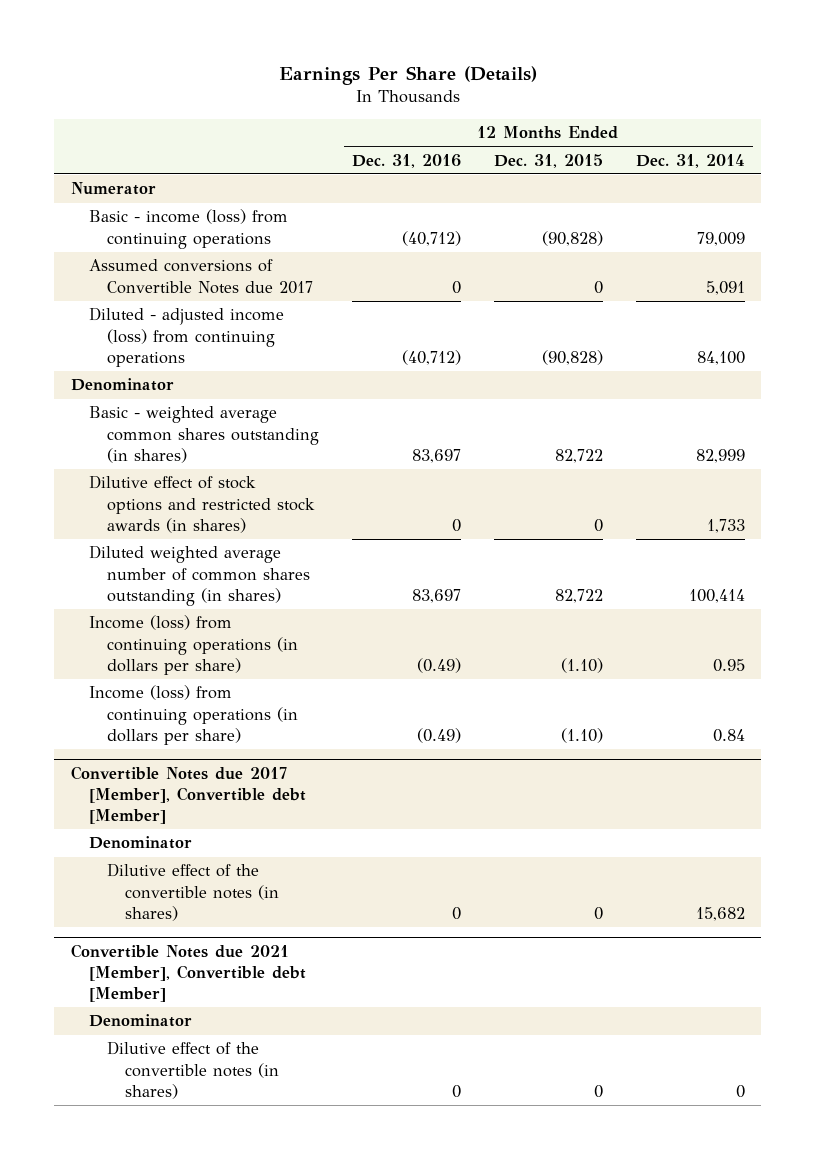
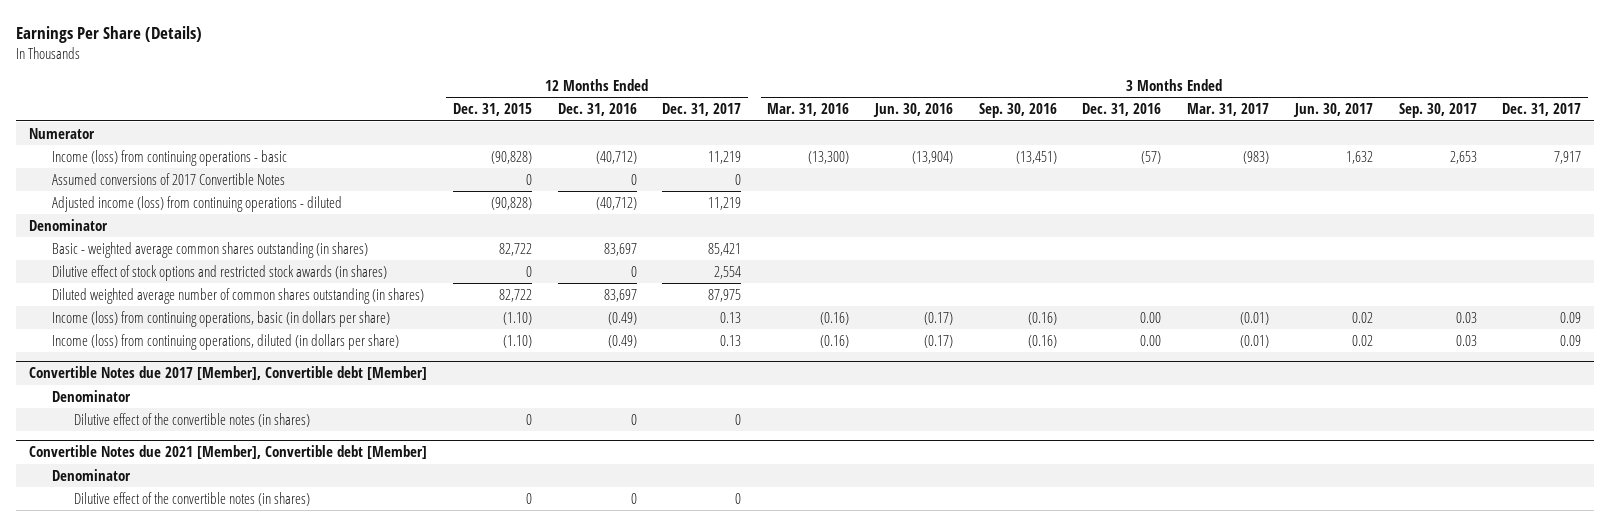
- | 12 Months Ended Dec. 31, 2016 | 12 Months Ended Dec. 31, 2015 | 12 Months Ended Dec. 31, 2014
+ | 12 Months Ended Dec. 31, 2015 | 12 Months Ended Dec. 31, 2016 | 12 Months Ended Dec. 31, 2017 | 3 Months Ended Mar. 31, 2016 | 3 Months Ended Jun. 30, 2016 | 3 Months Ended Sep. 30, 2016 | 3 Months Ended Dec. 31, 2016 | 3 Months Ended Mar. 31, 2017 | 3 Months Ended Jun. 30, 2017 | 3 Months Ended Sep. 30, 2017 | 3 Months Ended Dec. 31, 2017
- Basic - income (loss) from continuing operations | (40,712) | (90,828) | 79,009
- Assumed conversions of Convertible Notes due 2017 | 0 | 0 | 5,091
- Diluted - adjusted income (loss) from continuing operations | (40,712) | (90,828) | 84,100
+ Income (loss) from continuing operations - basic | (90,828) | (40,712) | 11,219 | (13,300) | (13,904) | (13,451) | (57) | (983) | 1,632 | 2,653 | 7,917
+ Assumed conversions of 2017 Convertible Notes | 0 | 0 | 0 | | | | | | | |
+ Adjusted income (loss) from continuing operations - diluted | (90,828) | (40,712) | 11,219 | | | | | | | |
- Income (loss) from continuing operations (in dollars per share) | (0.49) | (1.10) | 0.95
- Income (loss) from continuing operations (in dollars per share) | (0.49) | (1.10) | 0.84
+ Income (loss) from continuing operations, basic (in dollars per share) | (1.10) | (0.49) | 0.13 | (0.16) | (0.17) | (0.16) | 0.00 | (0.01) | 0.02 | 0.03 | 0.09
+ Income (loss) from continuing operations, diluted (in dollars per share) | (1.10) | (0.49) | 0.13 | (0.16) | (0.17) | (0.16) | 0.00 | (0.01) | 0.02 | 0.03 | 0.09

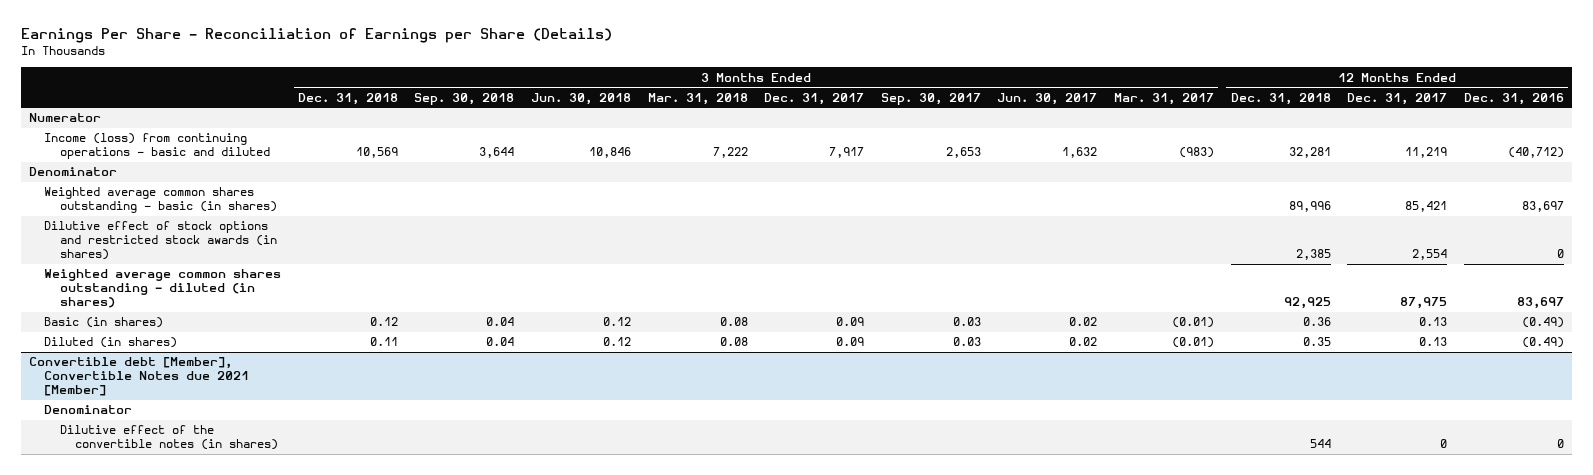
- Earnings Per Share (Details)
+ Earnings Per Share - Reconciliation of Earnings per Share (Details)
- | 12 Months Ended Dec. 31, 2015 | 12 Months Ended Dec. 31, 2016 | 12 Months Ended Dec. 31, 2017 | 3 Months Ended Mar. 31, 2016 | 3 Months Ended Jun. 30, 2016 | 3 Months Ended Sep. 30, 2016 | 3 Months Ended Dec. 31, 2016 | 3 Months Ended Mar. 31, 2017 | 3 Months Ended Jun. 30, 2017 | 3 Months Ended Sep. 30, 2017 | 3 Months Ended Dec. 31, 2017
+ | 3 Months Ended Dec. 31, 2018 | 3 Months Ended Sep. 30, 2018 | 3 Months Ended Jun. 30, 2018 | 3 Months Ended Mar. 31, 2018 | 3 Months Ended Dec. 31, 2017 | 3 Months Ended Sep. 30, 2017 | 3 Months Ended Jun. 30, 2017 | 3 Months Ended Mar. 31, 2017 | 12 Months Ended Dec. 31, 2018 | 12 Months Ended Dec. 31, 2017 | 12 Months Ended Dec. 31, 2016
- Income (loss) from continuing operations - basic | (90,828) | (40,712) | 11,219 | (13,300) | (13,904) | (13,451) | (57) | (983) | 1,632 | 2,653 | 7,917
- Assumed conversions of 2017 Convertible Notes | 0 | 0 | 0 | | | | | | | |
- Adjusted income (loss) from continuing operations - diluted | (90,828) | (40,712) | 11,219 | | | | | | | |
+ Income (loss) from continuing operations - basic and diluted | 10,569 | 3,644 | 10,846 | 7,222 | 7,917 | 2,653 | 1,632 | (983) | 32,281 | 11,219 | (40,712)
- Basic - weighted average common shares outstanding (in shares) | 82,722 | 83,697 | 85,421 | | | | | | | |
+ Weighted average common shares outstanding - basic (in shares) | | | | | | | | | 89,996 | 85,421 | 83,697
- Diluted weighted average number of common shares outstanding (in shares) | 82,722 | 83,697 | 87,975 | | | | | | | |
- Income (loss) from continuing operations, basic (in dollars per share) | (1.10) | (0.49) | 0.13 | (0.16) | (0.17) | (0.16) | 0.00 | (0.01) | 0.02 | 0.03 | 0.09
- Income (loss) from continuing operations, diluted (in dollars per share) | (1.10) | (0.49) | 0.13 | (0.16) | (0.17) | (0.16) | 0.00 | (0.01) | 0.02 | 0.03 | 0.09
- Convertible Notes due 2017 [Member], Convertible debt [Member]
- Denominator
- Dilutive effect of the convertible notes (in shares) | 0 | 0 | 0 | | | | | | | |
- Convertible Notes due 2021 [Member], Convertible debt [Member]
+ Weighted average common shares outstanding - diluted (in shares) | | | | | | | | | 92,925 | 87,975 | 83,697
+ Basic (in shares) | 0.12 | 0.04 | 0.12 | 0.08 | 0.09 | 0.03 | 0.02 | (0.01) | 0.36 | 0.13 | (0.49)
+ Diluted (in shares) | 0.11 | 0.04 | 0.12 | 0.08 | 0.09 | 0.03 | 0.02 | (0.01) | 0.35 | 0.13 | (0.49)
+ Convertible debt [Member], Convertible Notes due 2021 [Member]

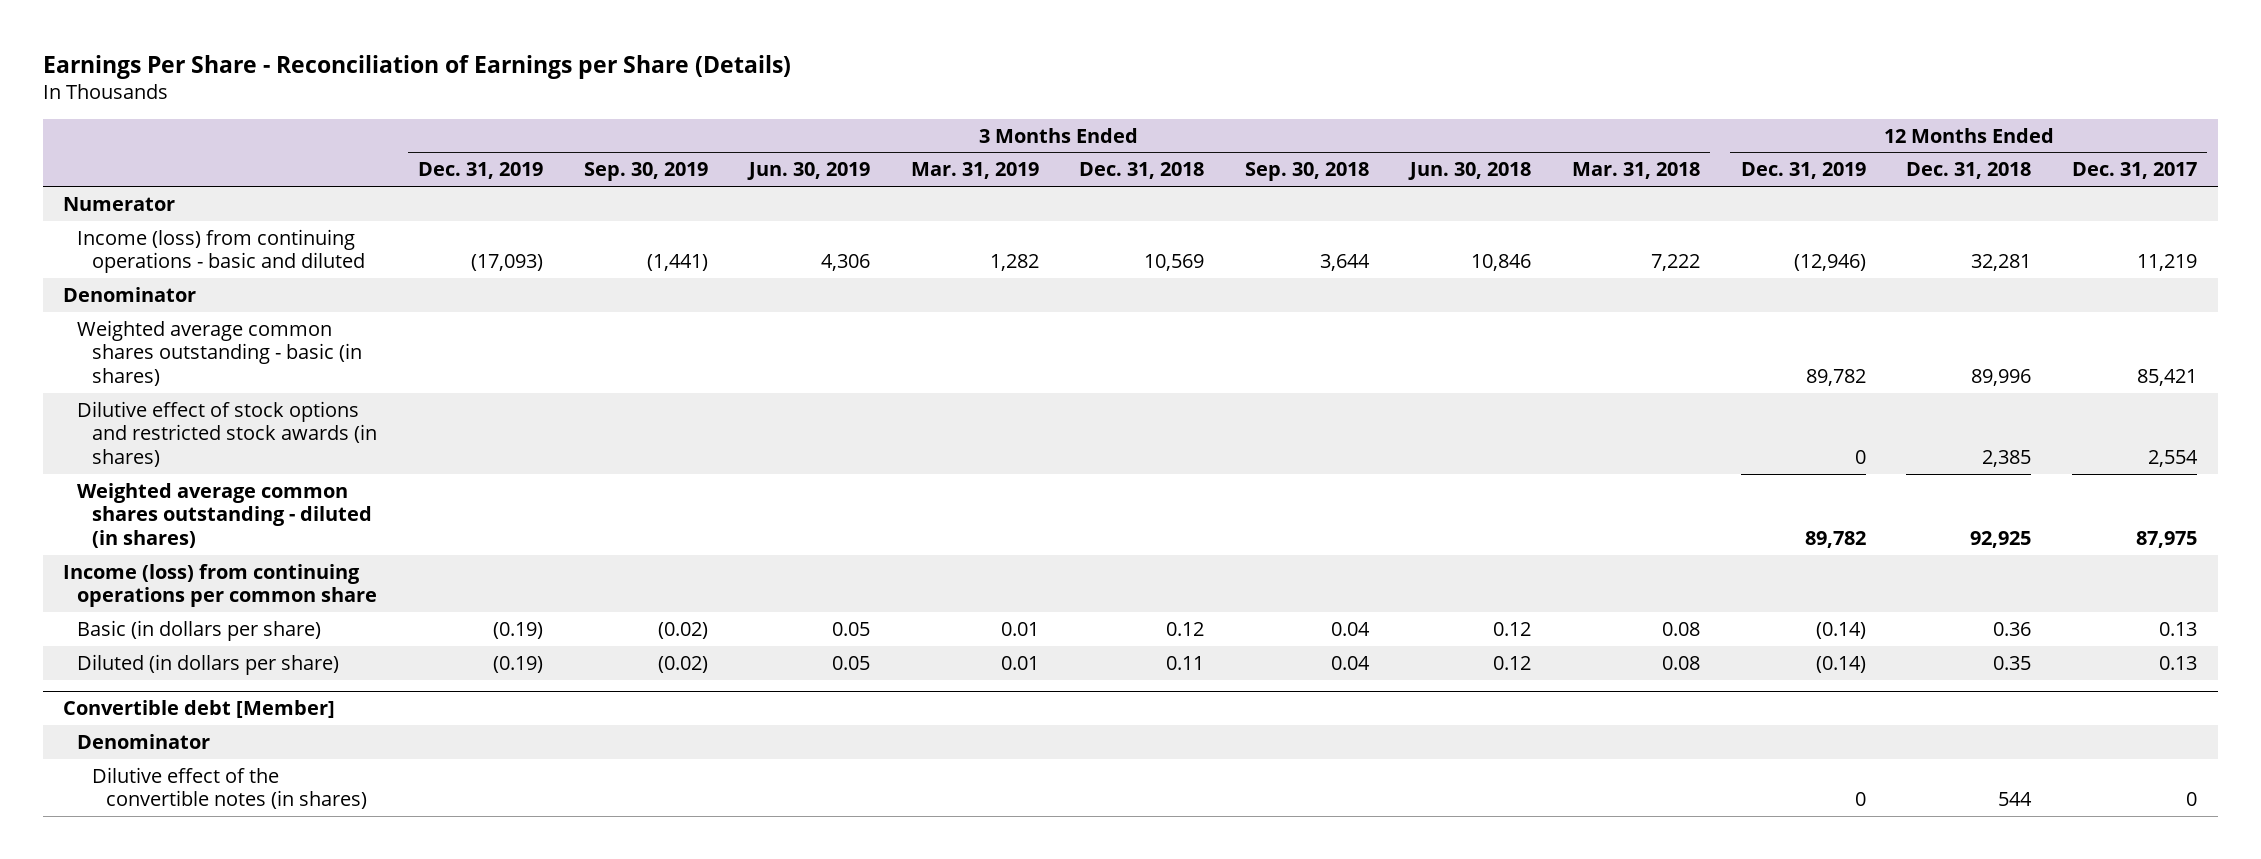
- | 3 Months Ended Dec. 31, 2018 | 3 Months Ended Sep. 30, 2018 | 3 Months Ended Jun. 30, 2018 | 3 Months Ended Mar. 31, 2018 | 3 Months Ended Dec. 31, 2017 | 3 Months Ended Sep. 30, 2017 | 3 Months Ended Jun. 30, 2017 | 3 Months Ended Mar. 31, 2017 | 12 Months Ended Dec. 31, 2018 | 12 Months Ended Dec. 31, 2017 | 12 Months Ended Dec. 31, 2016
+ | 3 Months Ended Dec. 31, 2019 | 3 Months Ended Sep. 30, 2019 | 3 Months Ended Jun. 30, 2019 | 3 Months Ended Mar. 31, 2019 | 3 Months Ended Dec. 31, 2018 | 3 Months Ended Sep. 30, 2018 | 3 Months Ended Jun. 30, 2018 | 3 Months Ended Mar. 31, 2018 | 12 Months Ended Dec. 31, 2019 | 12 Months Ended Dec. 31, 2018 | 12 Months Ended Dec. 31, 2017
- Basic (in shares) | 0.12 | 0.04 | 0.12 | 0.08 | 0.09 | 0.03 | 0.02 | (0.01) | 0.36 | 0.13 | (0.49)
- Diluted (in shares) | 0.11 | 0.04 | 0.12 | 0.08 | 0.09 | 0.03 | 0.02 | (0.01) | 0.35 | 0.13 | (0.49)
- Convertible debt [Member], Convertible Notes due 2021 [Member]
+ Income (loss) from continuing operations per common share
+ Basic (in dollars per share) | (0.19) | (0.02) | 0.05 | 0.01 | 0.12 | 0.04 | 0.12 | 0.08 | (0.14) | 0.36 | 0.13
+ Diluted (in dollars per share) | (0.19) | (0.02) | 0.05 | 0.01 | 0.11 | 0.04 | 0.12 | 0.08 | (0.14) | 0.35 | 0.13
+ Convertible debt [Member]

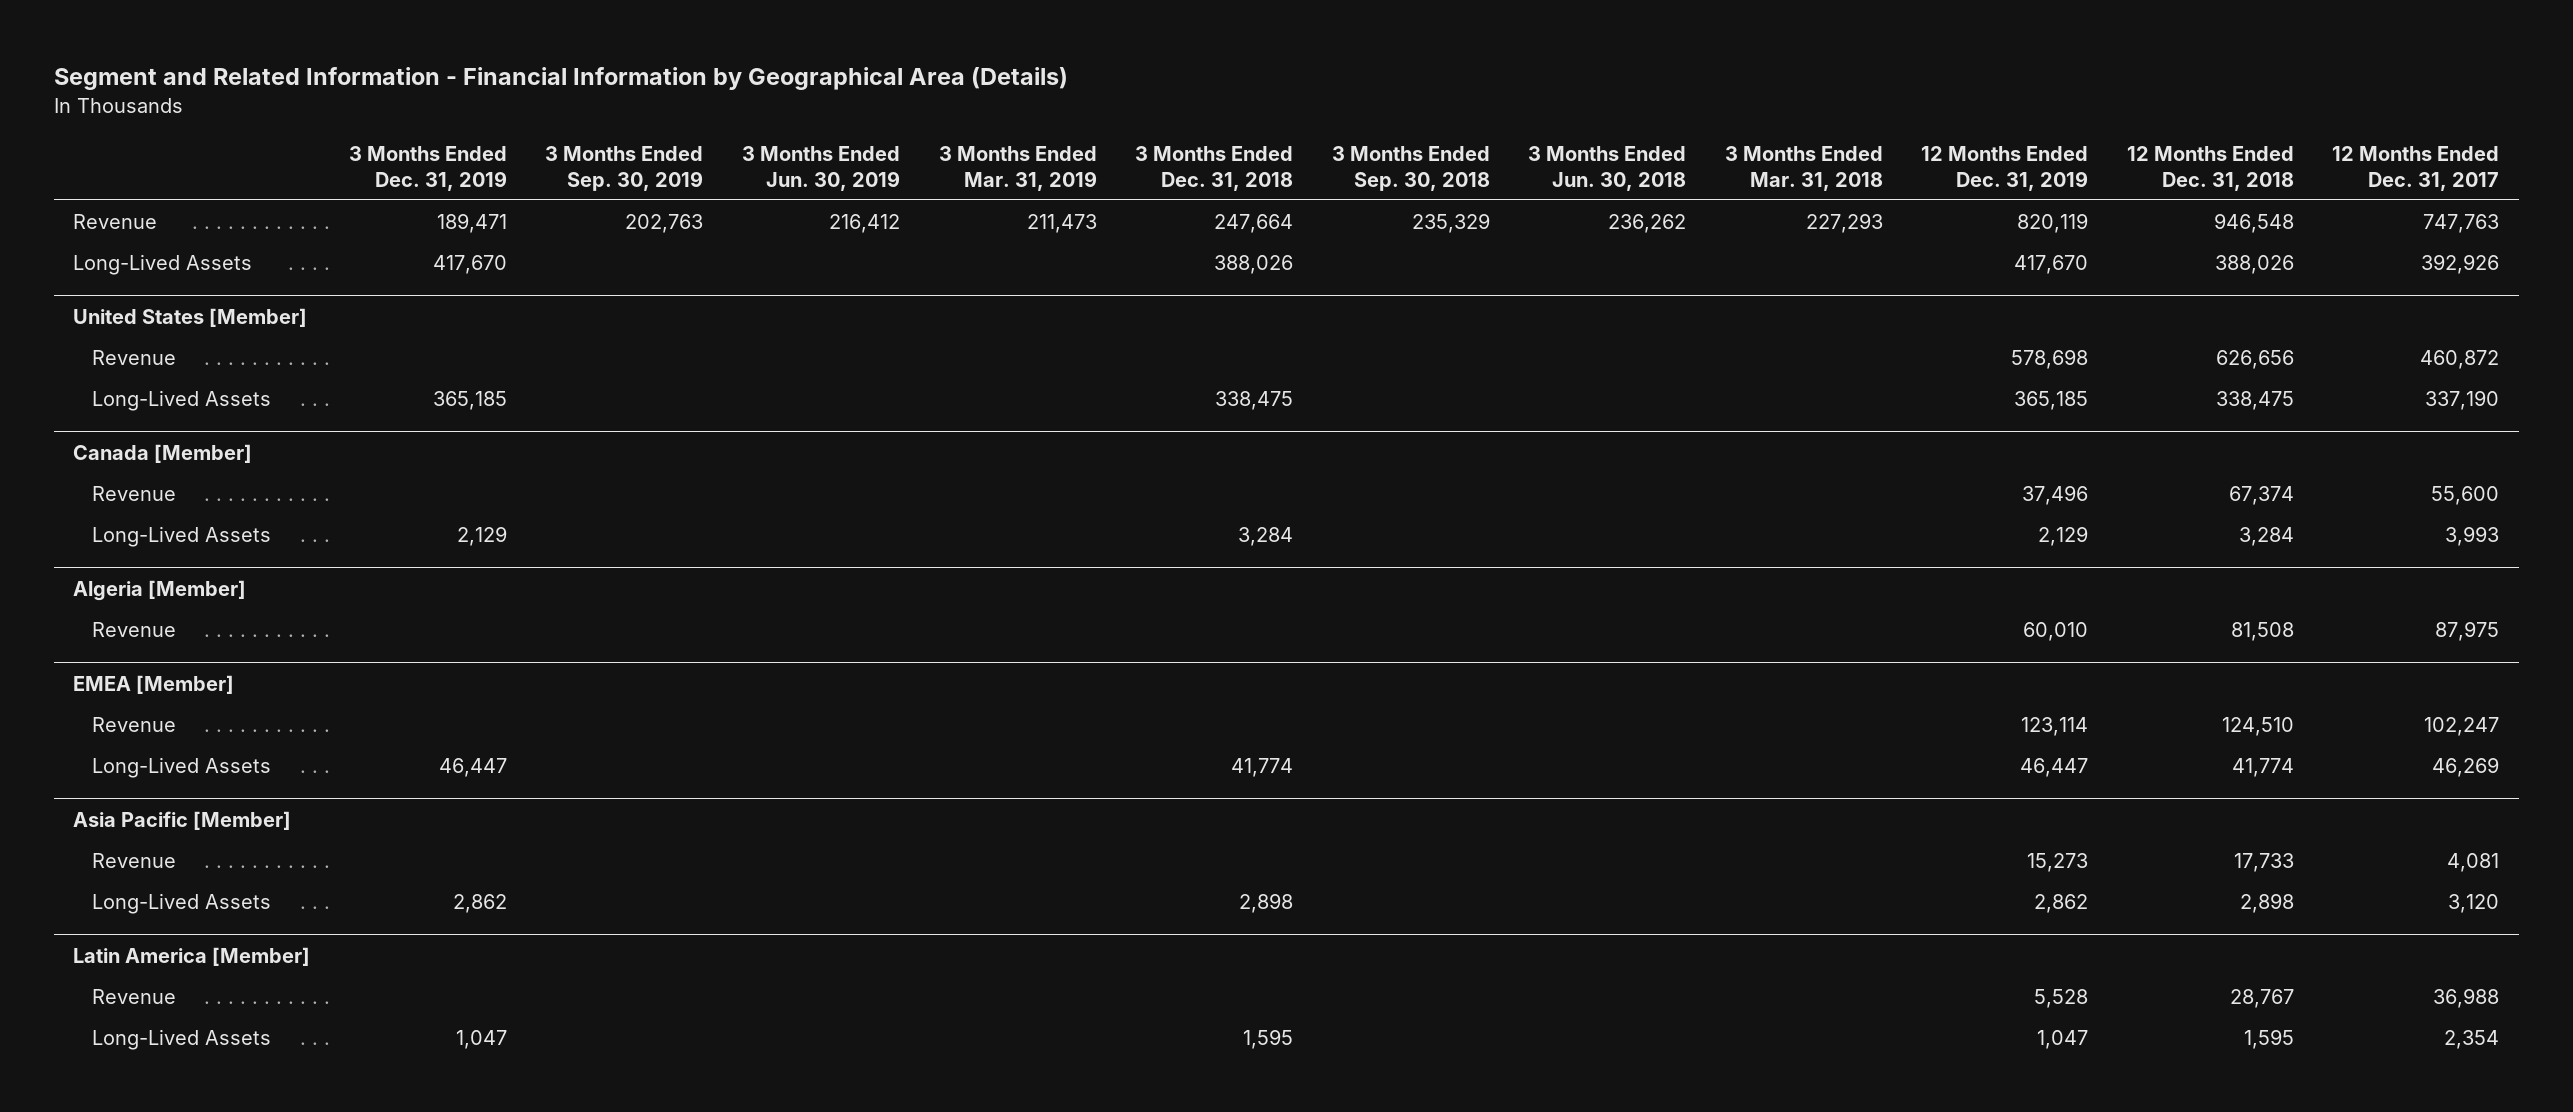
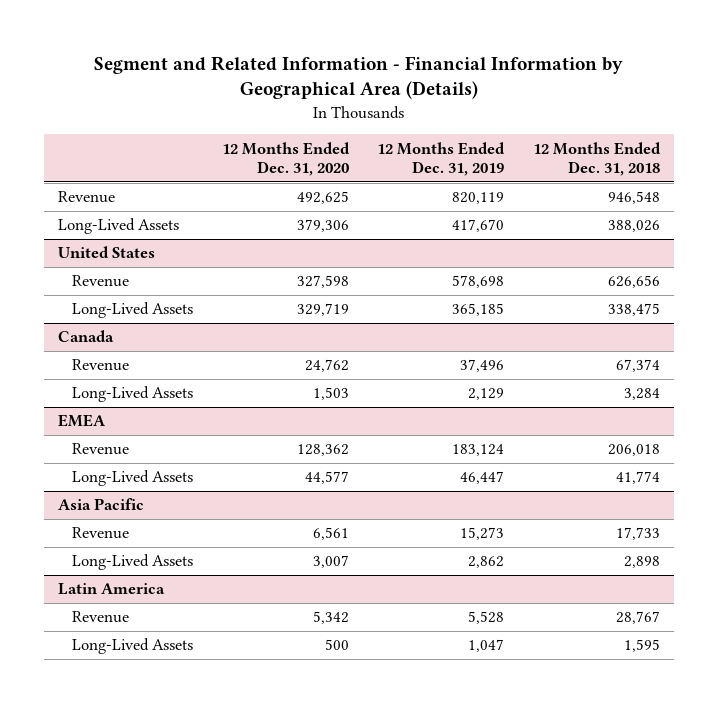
- | 3 Months Ended Dec. 31, 2019 | 3 Months Ended Sep. 30, 2019 | 3 Months Ended Jun. 30, 2019 | 3 Months Ended Mar. 31, 2019 | 3 Months Ended Dec. 31, 2018 | 3 Months Ended Sep. 30, 2018 | 3 Months Ended Jun. 30, 2018 | 3 Months Ended Mar. 31, 2018 | 12 Months Ended Dec. 31, 2019 | 12 Months Ended Dec. 31, 2018 | 12 Months Ended Dec. 31, 2017
+ | 12 Months Ended Dec. 31, 2020 | 12 Months Ended Dec. 31, 2019 | 12 Months Ended Dec. 31, 2018
- United States [Member]
+ United States
- Canada [Member]
+ Canada
- Algeria [Member]
- Revenue | | | | | | | | | 60,010 | 81,508 | 87,975
- EMEA [Member]
- Revenue | | | | | | | | | 123,114 | 124,510 | 102,247
+ EMEA
+ Revenue | 128,362 | 183,124 | 206,018
- Asia Pacific [Member]
+ Asia Pacific
- Latin America [Member]
+ Latin America

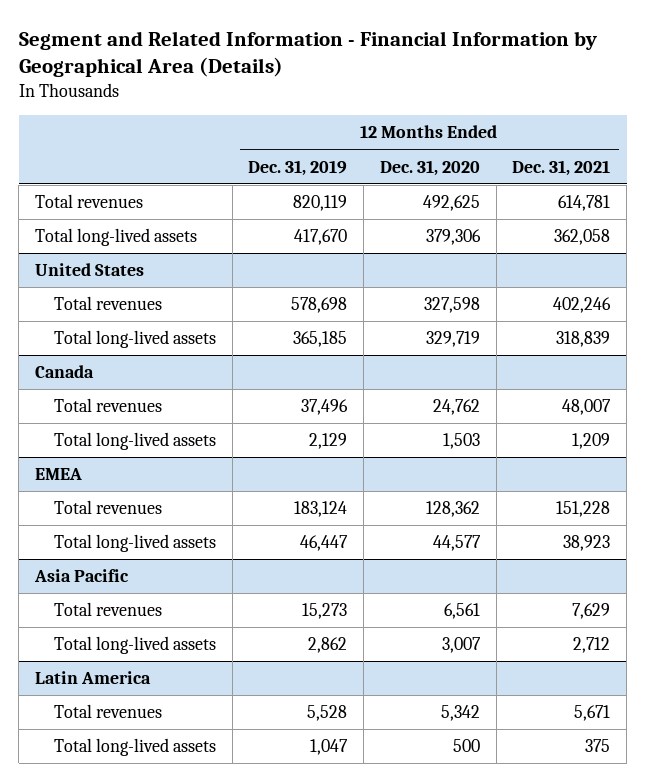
- | 12 Months Ended Dec. 31, 2020 | 12 Months Ended Dec. 31, 2019 | 12 Months Ended Dec. 31, 2018
+ | 12 Months Ended Dec. 31, 2019 | 12 Months Ended Dec. 31, 2020 | 12 Months Ended Dec. 31, 2021
- Revenue | 492,625 | 820,119 | 946,548
- Long-Lived Assets | 379,306 | 417,670 | 388,026
+ Total revenues | 820,119 | 492,625 | 614,781
+ Total long-lived assets | 417,670 | 379,306 | 362,058
@ United States
- Revenue | 327,598 | 578,698 | 626,656
- Long-Lived Assets | 329,719 | 365,185 | 338,475
+ Total revenues | 578,698 | 327,598 | 402,246
+ Total long-lived assets | 365,185 | 329,719 | 318,839
@ Canada
- Revenue | 24,762 | 37,496 | 67,374
- Long-Lived Assets | 1,503 | 2,129 | 3,284
+ Total revenues | 37,496 | 24,762 | 48,007
+ Total long-lived assets | 2,129 | 1,503 | 1,209
@ EMEA
- Revenue | 128,362 | 183,124 | 206,018
- Long-Lived Assets | 44,577 | 46,447 | 41,774
+ Total revenues | 183,124 | 128,362 | 151,228
+ Total long-lived assets | 46,447 | 44,577 | 38,923
@ Asia Pacific
- Revenue | 6,561 | 15,273 | 17,733
- Long-Lived Assets | 3,007 | 2,862 | 2,898
+ Total revenues | 15,273 | 6,561 | 7,629
+ Total long-lived assets | 2,862 | 3,007 | 2,712
@ Latin America
- Revenue | 5,342 | 5,528 | 28,767
- Long-Lived Assets | 500 | 1,047 | 1,595
+ Total revenues | 5,528 | 5,342 | 5,671
+ Total long-lived assets | 1,047 | 500 | 375

